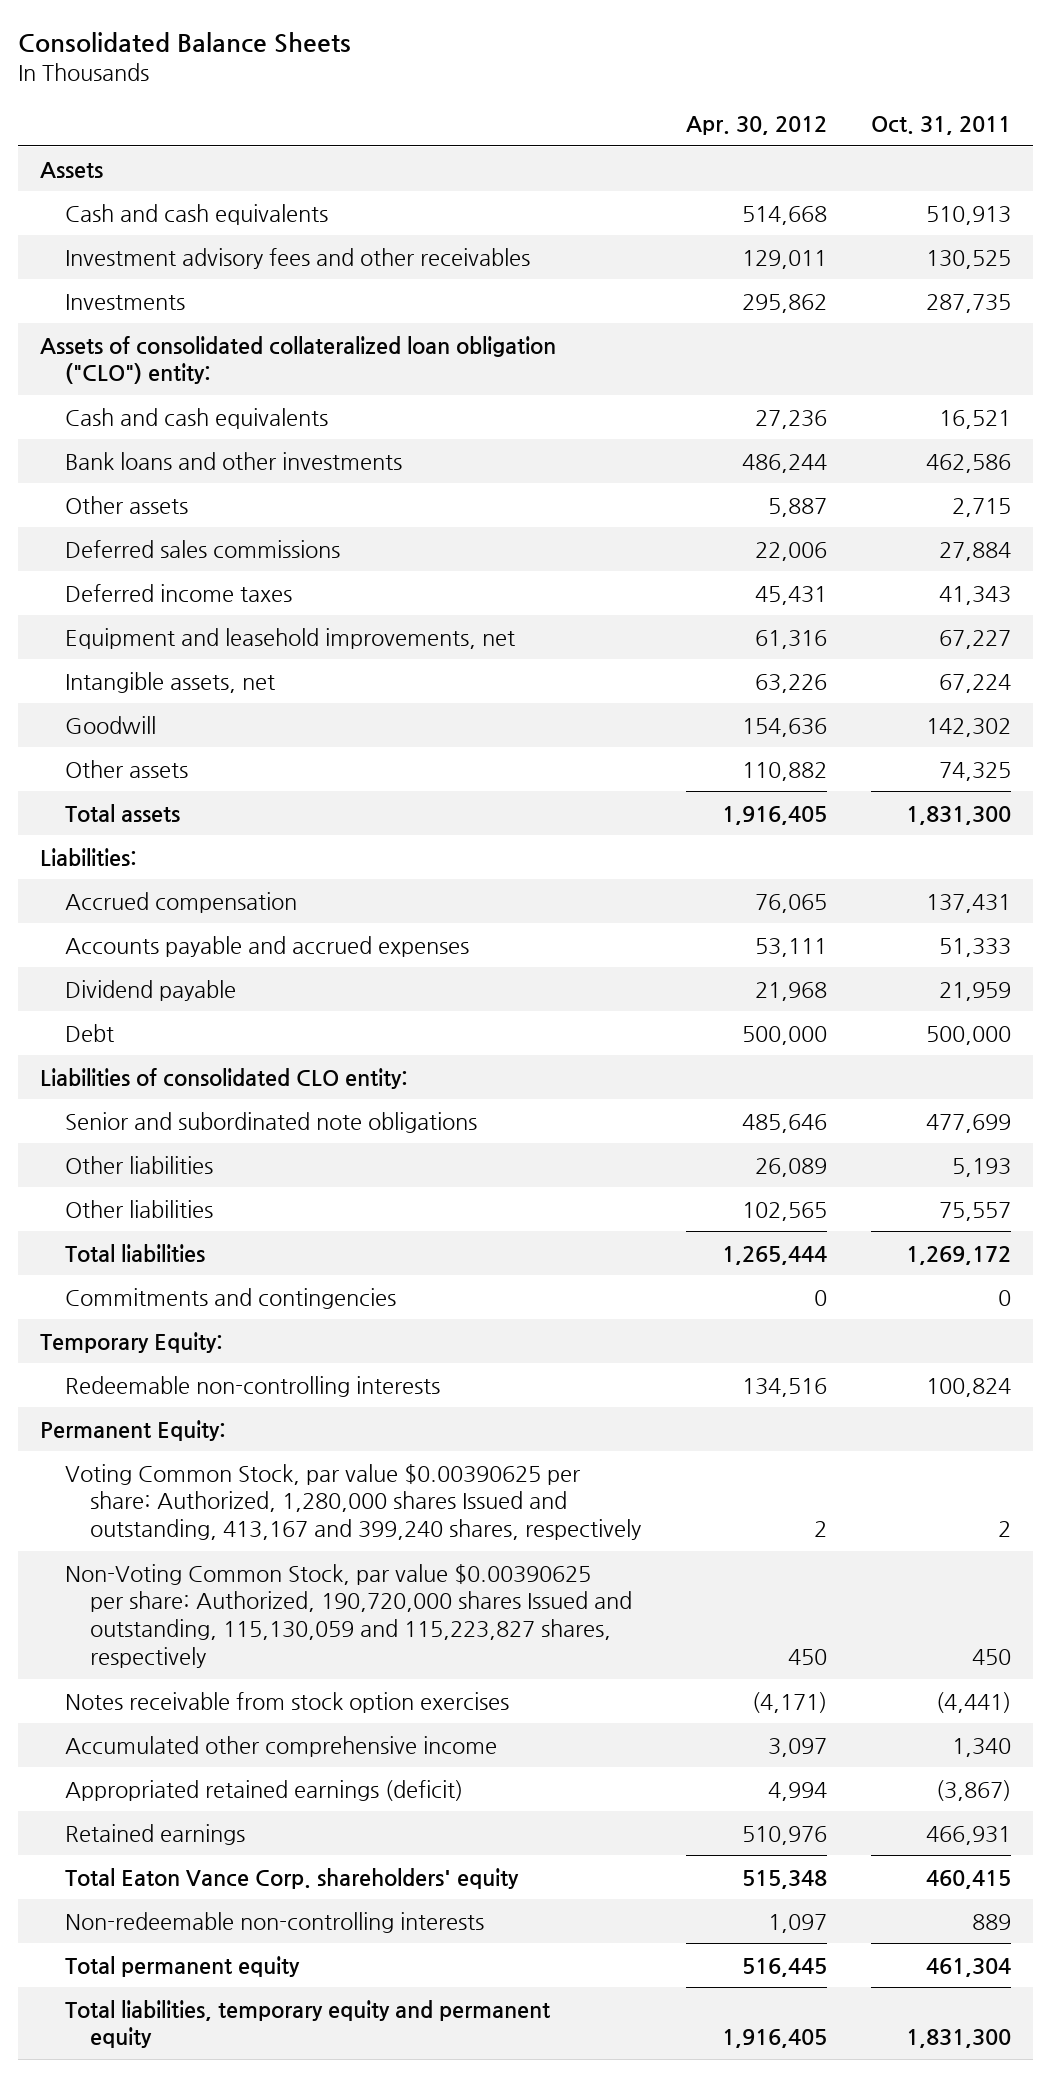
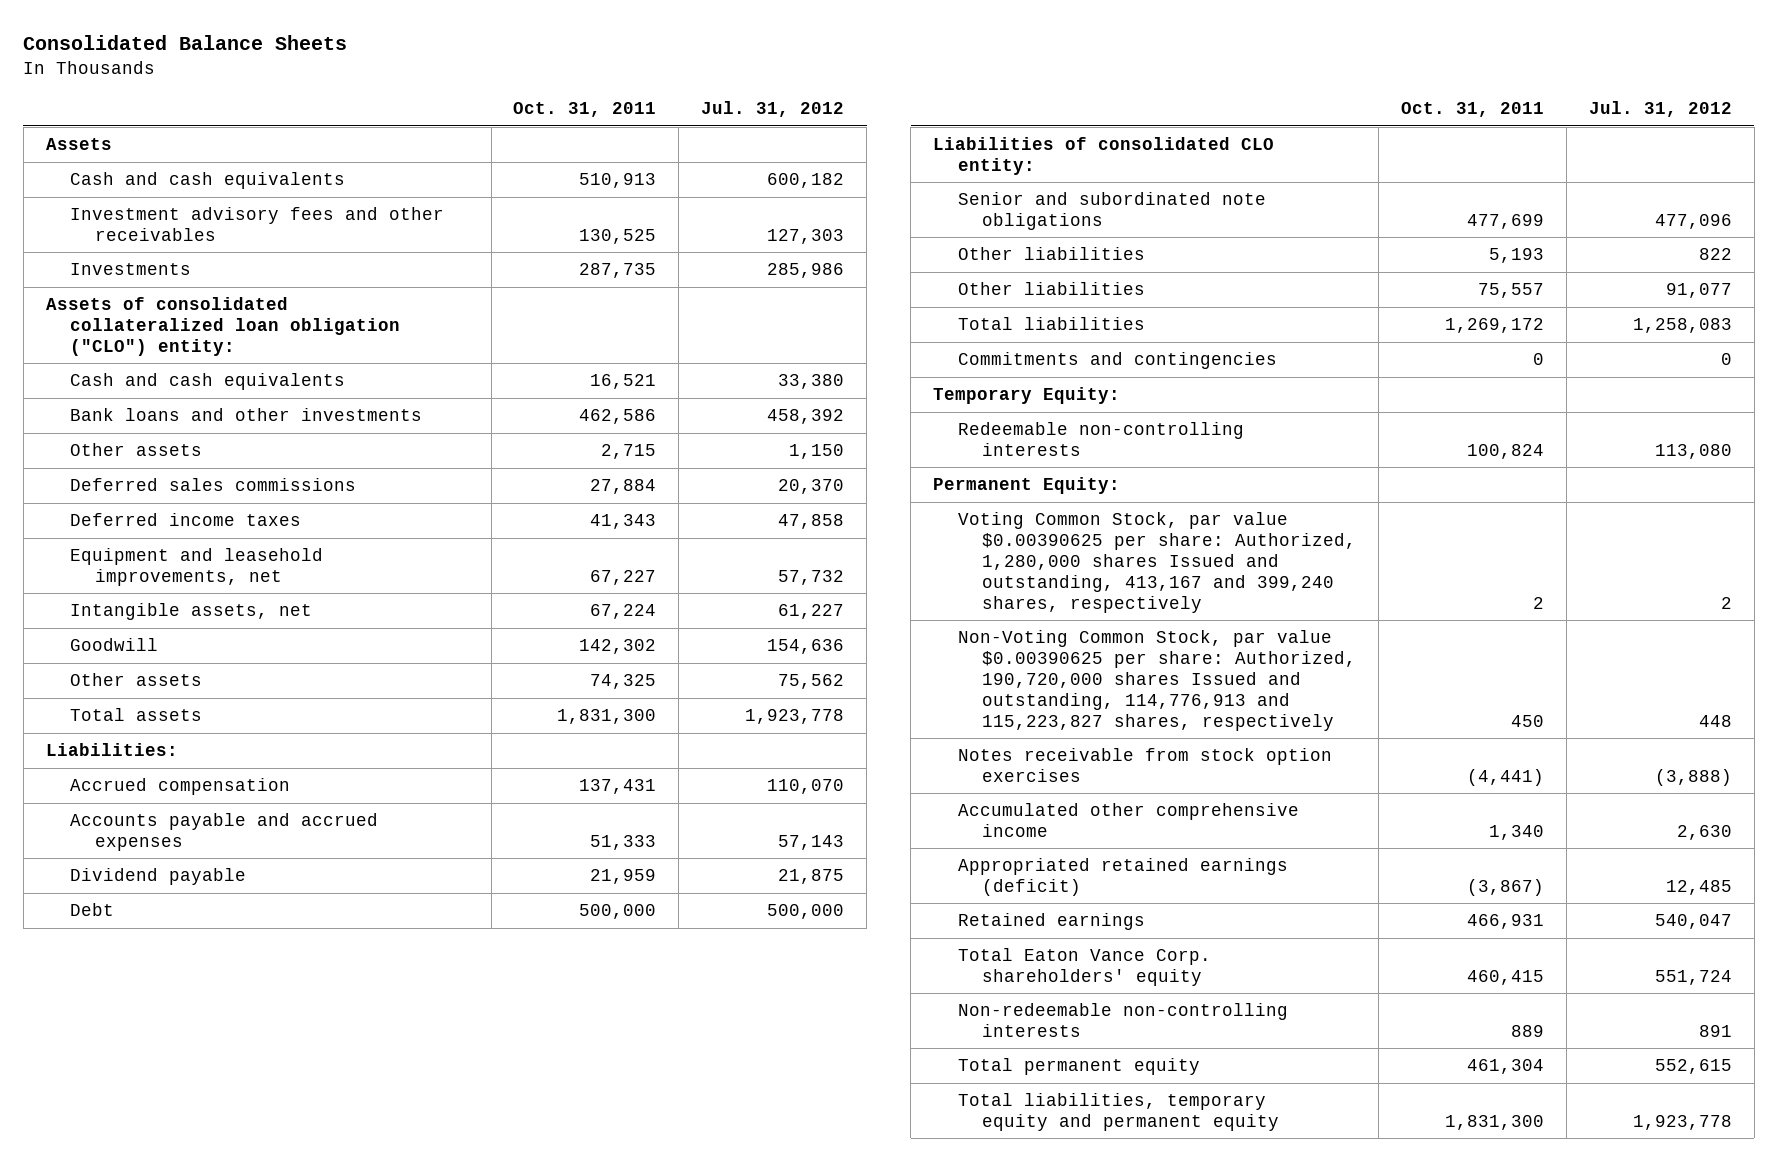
- | Apr. 30, 2012 | Oct. 31, 2011
+ | Oct. 31, 2011 | Jul. 31, 2012
- Non-Voting Common Stock, par value $0.00390625 per share: Authorized, 190,720,000 shares Issued and outstanding, 115,130,059 and 115,223,827 shares, respectively | 450 | 450
+ Non-Voting Common Stock, par value $0.00390625 per share: Authorized, 190,720,000 shares Issued and outstanding, 114,776,913 and 115,223,827 shares, respectively | 450 | 448

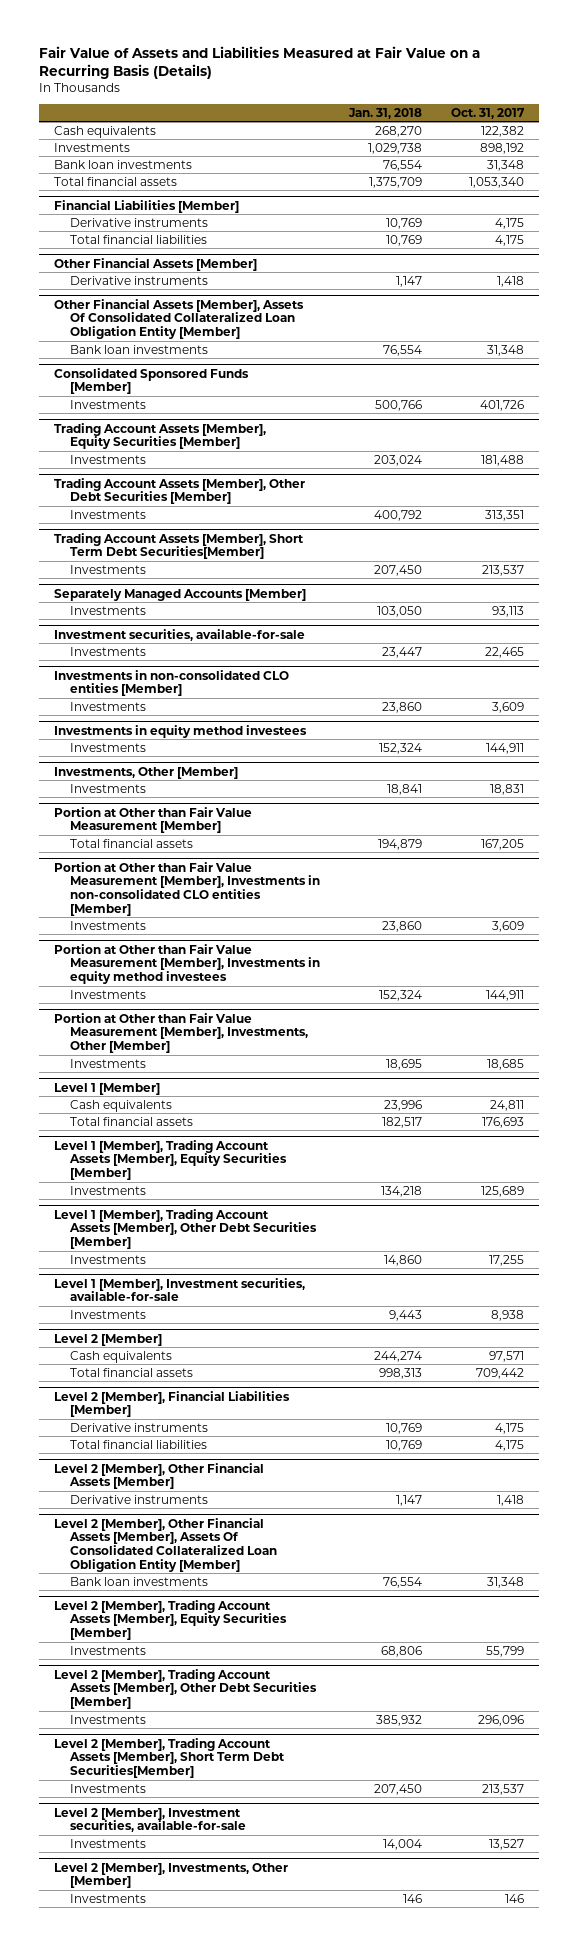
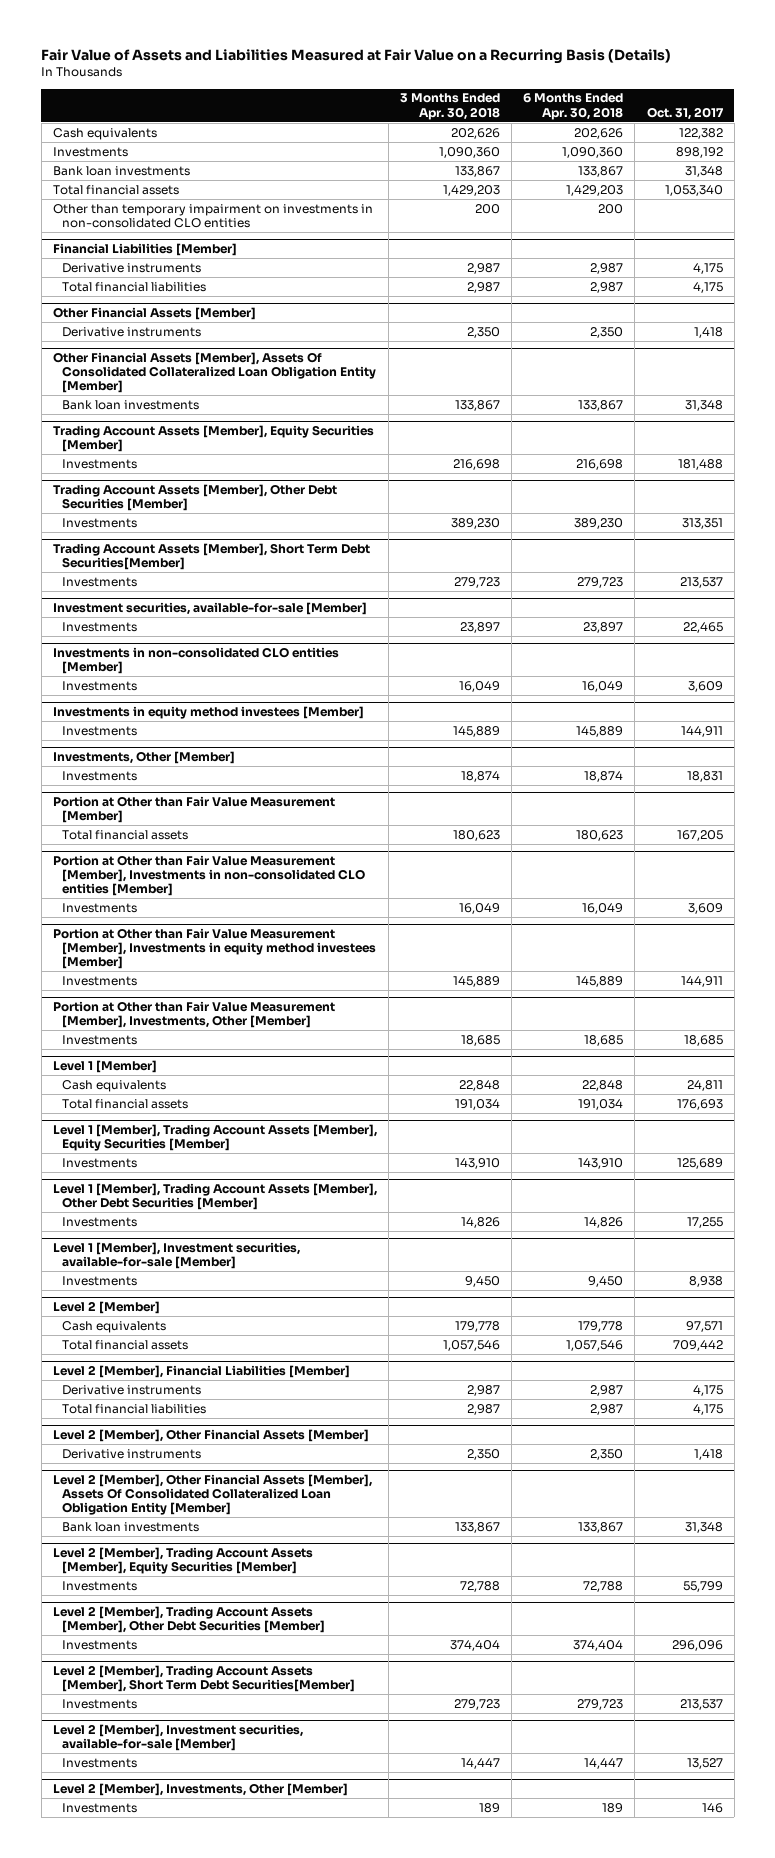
- | Jan. 31, 2018 | Oct. 31, 2017
+ | 3 Months Ended Apr. 30, 2018 | 6 Months Ended Apr. 30, 2018 | Oct. 31, 2017
+ Other than temporary impairment on investments in non-consolidated CLO entities | 200 | 200 |
- Consolidated Sponsored Funds [Member]
- Investments | 500,766 | 401,726
- Separately Managed Accounts [Member]
- Investments | 103,050 | 93,113
- Investment securities, available-for-sale
+ Investment securities, available-for-sale [Member]
- Investments in equity method investees
+ Investments in equity method investees [Member]
- Portion at Other than Fair Value Measurement [Member], Investments in equity method investees
+ Portion at Other than Fair Value Measurement [Member], Investments in equity method investees [Member]
- Level 1 [Member], Investment securities, available-for-sale
+ Level 1 [Member], Investment securities, available-for-sale [Member]
- Level 2 [Member], Investment securities, available-for-sale
+ Level 2 [Member], Investment securities, available-for-sale [Member]

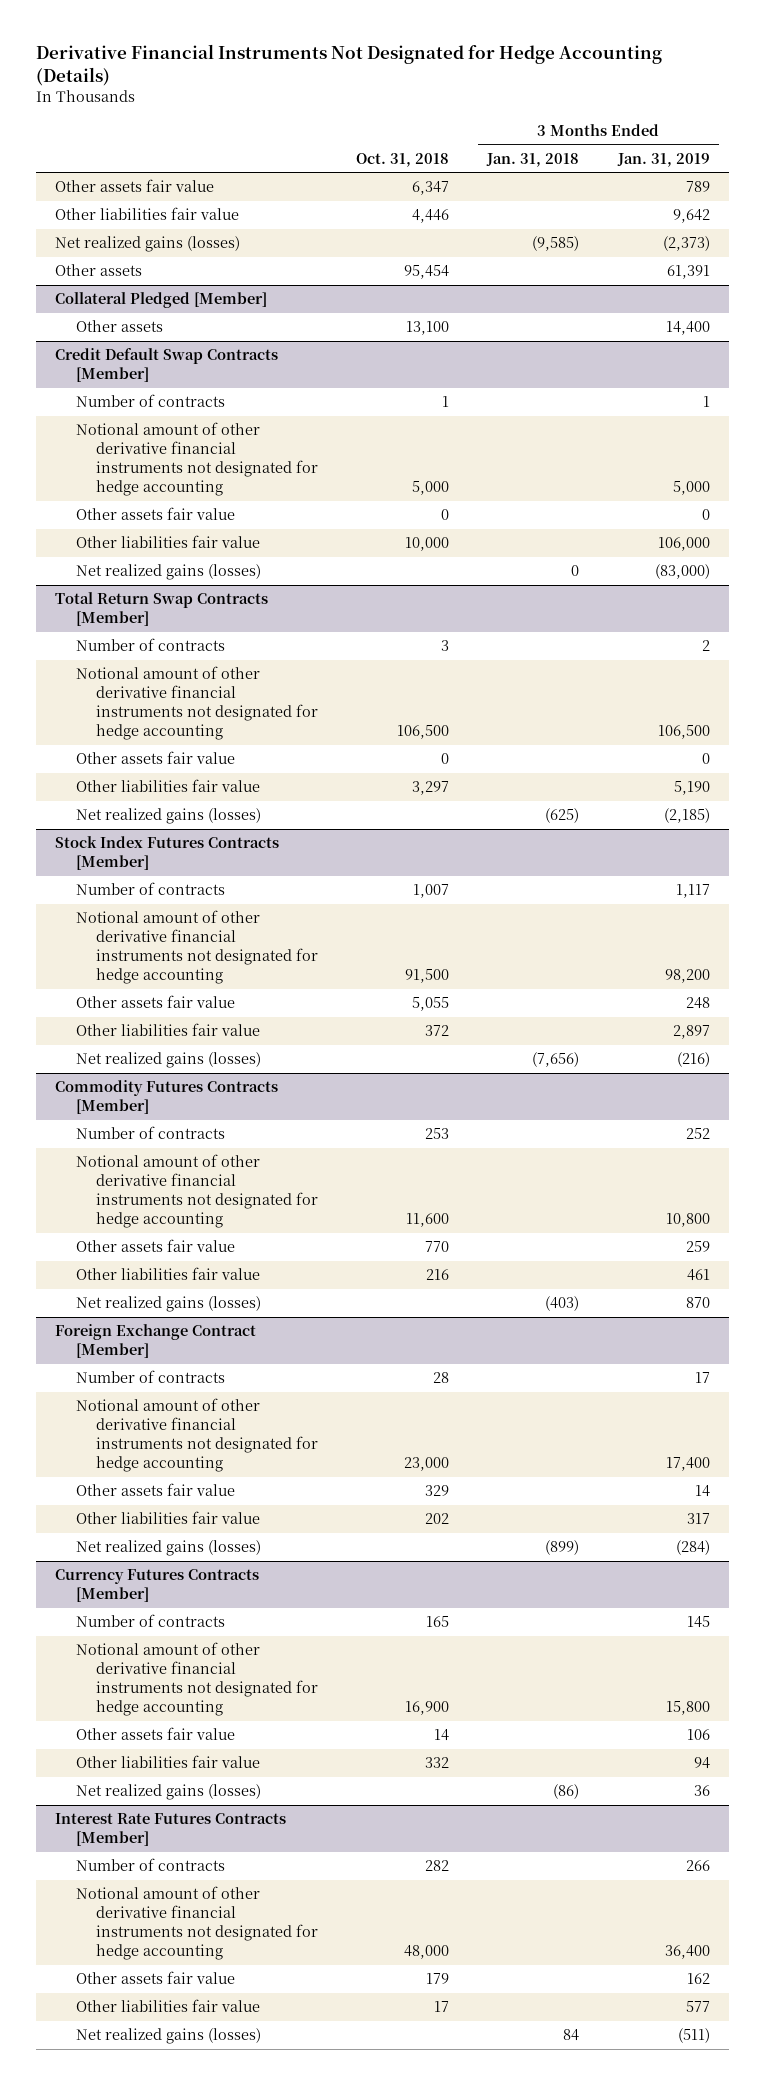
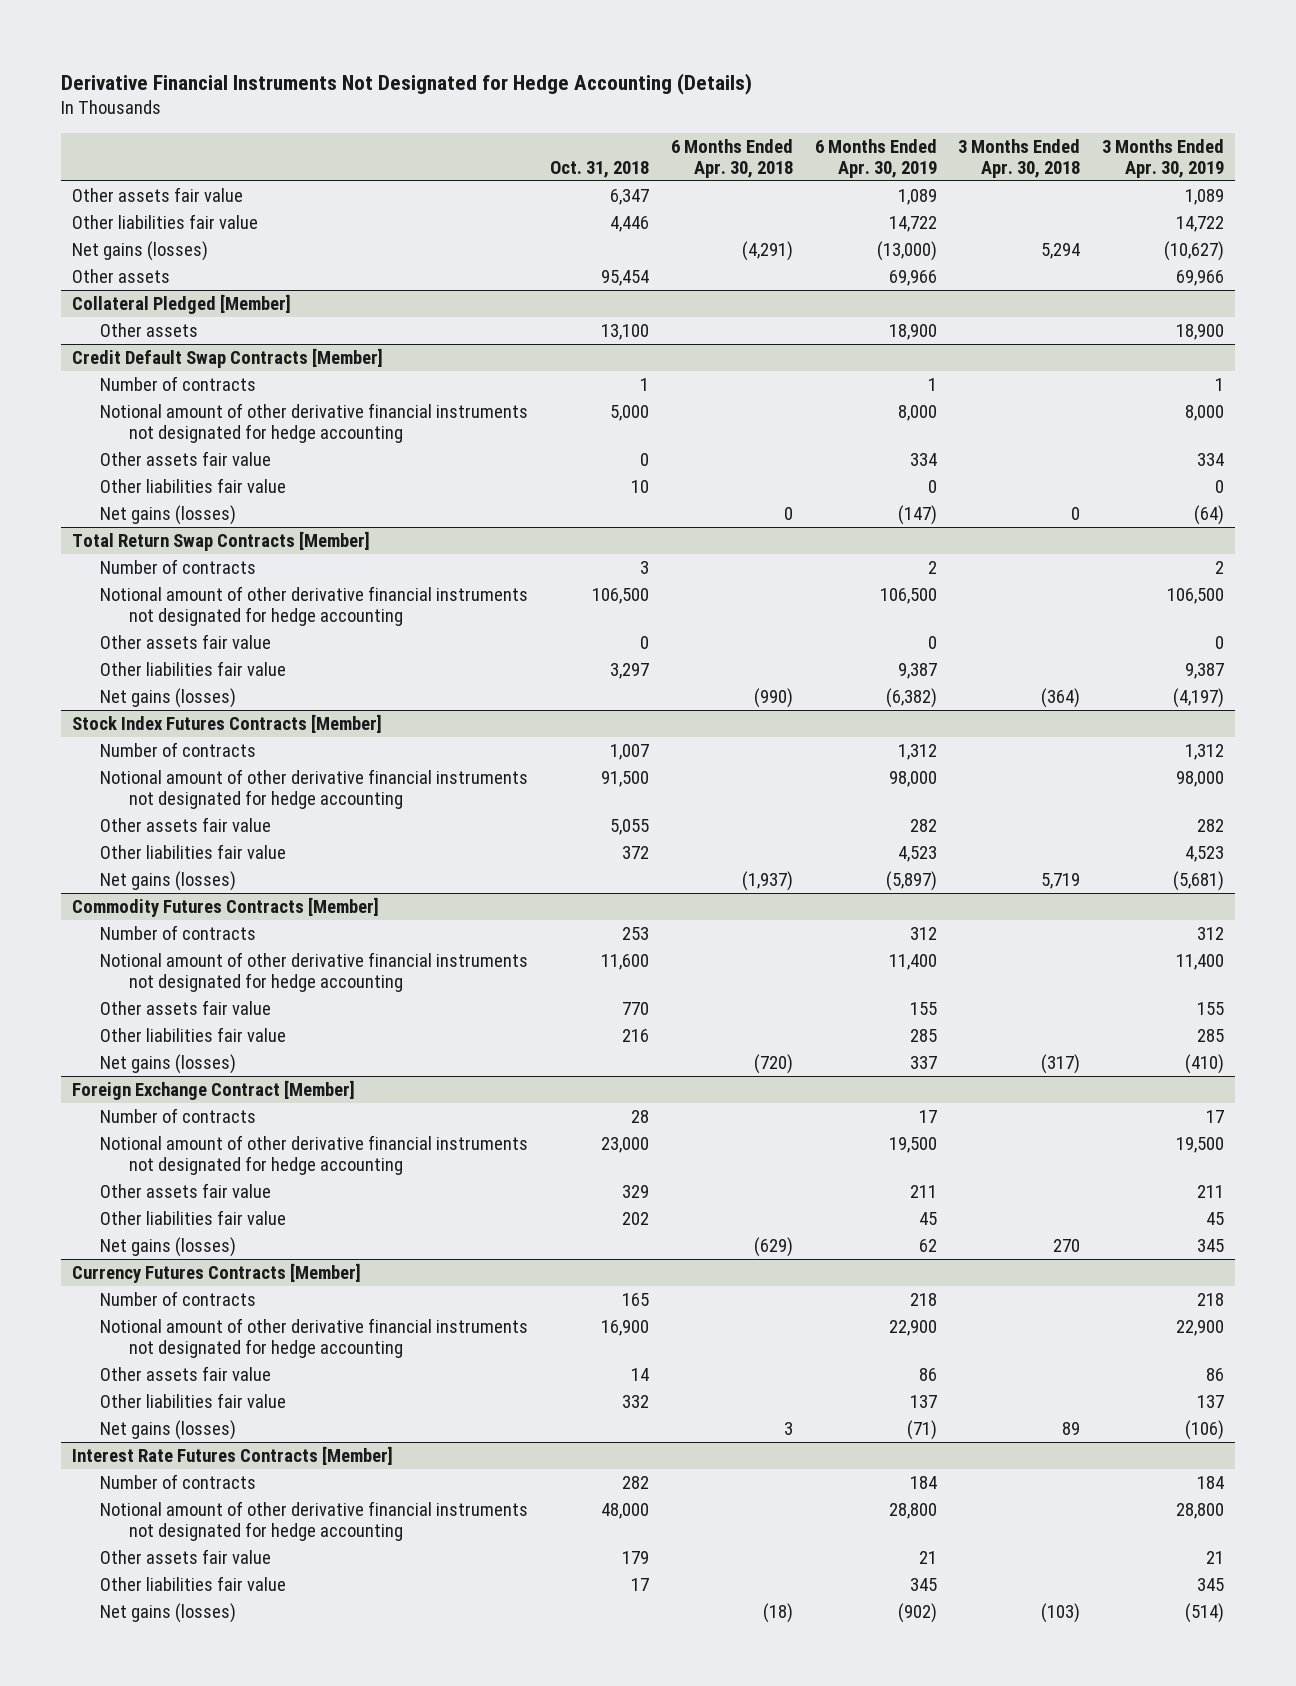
- | Oct. 31, 2018 | 3 Months Ended Jan. 31, 2018 | 3 Months Ended Jan. 31, 2019
+ | Oct. 31, 2018 | 6 Months Ended Apr. 30, 2018 | 6 Months Ended Apr. 30, 2019 | 3 Months Ended Apr. 30, 2018 | 3 Months Ended Apr. 30, 2019
- Net realized gains (losses) | | (9,585) | (2,373)
+ Net gains (losses) | | (4,291) | (13,000) | 5,294 | (10,627)
@ Credit Default Swap Contracts [Member]
- Other liabilities fair value | 10,000 | | 106,000
- Net realized gains (losses) | | 0 | (83,000)
+ Other liabilities fair value | 10 | | 0 | | 0
+ Net gains (losses) | | 0 | (147) | 0 | (64)
@ Total Return Swap Contracts [Member]
- Net realized gains (losses) | | (625) | (2,185)
+ Net gains (losses) | | (990) | (6,382) | (364) | (4,197)
@ Stock Index Futures Contracts [Member]
- Net realized gains (losses) | | (7,656) | (216)
+ Net gains (losses) | | (1,937) | (5,897) | 5,719 | (5,681)
@ Commodity Futures Contracts [Member]
- Net realized gains (losses) | | (403) | 870
+ Net gains (losses) | | (720) | 337 | (317) | (410)
@ Foreign Exchange Contract [Member]
- Net realized gains (losses) | | (899) | (284)
+ Net gains (losses) | | (629) | 62 | 270 | 345
@ Currency Futures Contracts [Member]
- Net realized gains (losses) | | (86) | 36
+ Net gains (losses) | | 3 | (71) | 89 | (106)
@ Interest Rate Futures Contracts [Member]
- Net realized gains (losses) | | 84 | (511)
+ Net gains (losses) | | (18) | (902) | (103) | (514)

